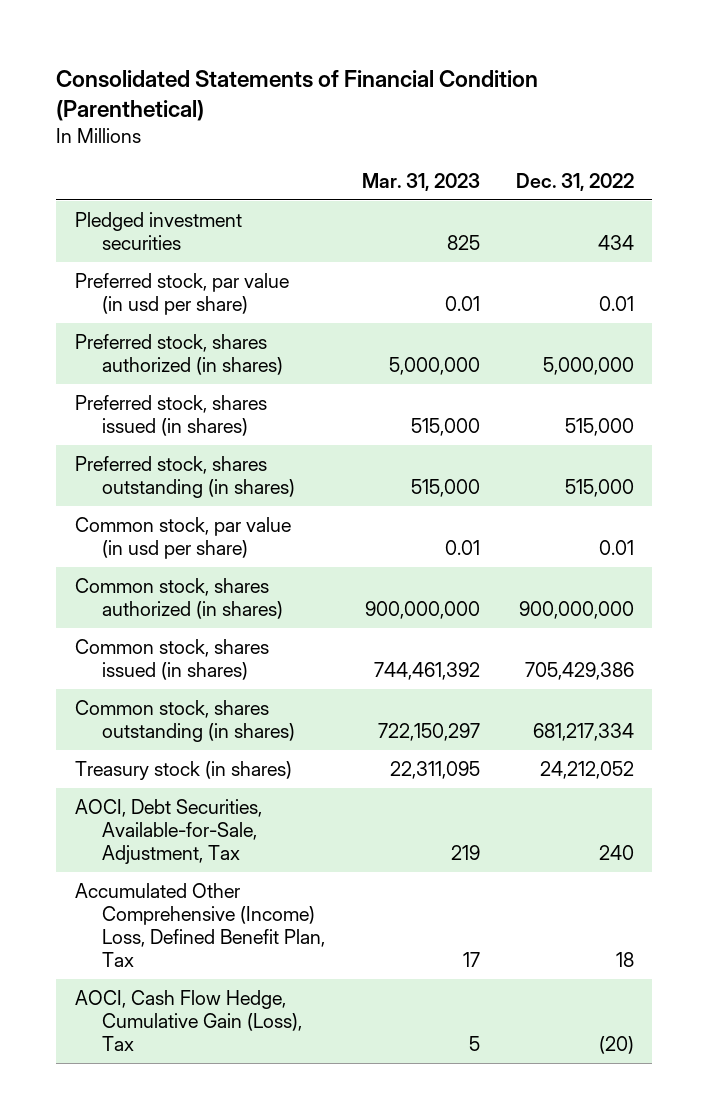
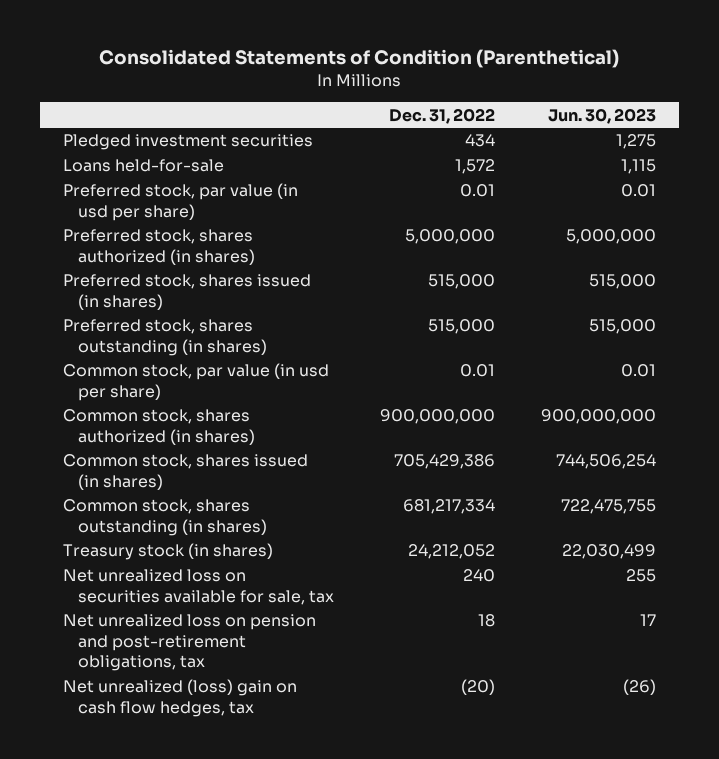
- Consolidated Statements of Financial Condition (Parenthetical)
+ Consolidated Statements of Condition (Parenthetical)
- | Mar. 31, 2023 | Dec. 31, 2022
+ | Dec. 31, 2022 | Jun. 30, 2023
+ Loans held-for-sale | 1,572 | 1,115
- AOCI, Debt Securities, Available-for-Sale, Adjustment, Tax | 219 | 240
- Accumulated Other Comprehensive (Income) Loss, Defined Benefit Plan, Tax | 17 | 18
- AOCI, Cash Flow Hedge, Cumulative Gain (Loss), Tax | 5 | (20)
+ Net unrealized loss on securities available for sale, tax | 240 | 255
+ Net unrealized loss on pension and post-retirement obligations, tax | 18 | 17
+ Net unrealized (loss) gain on cash flow hedges, tax | (20) | (26)

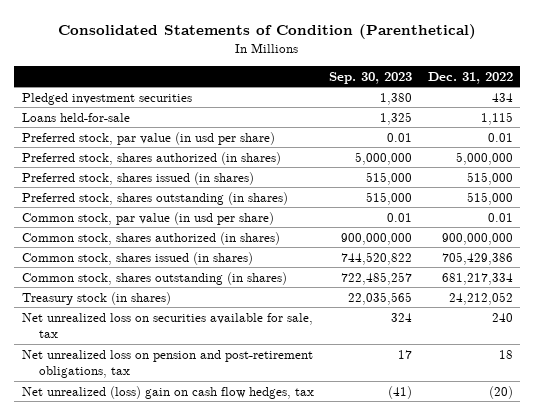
- | Dec. 31, 2022 | Jun. 30, 2023
+ | Sep. 30, 2023 | Dec. 31, 2022
- Loans held-for-sale | 1,572 | 1,115
+ Loans held-for-sale | 1,325 | 1,115

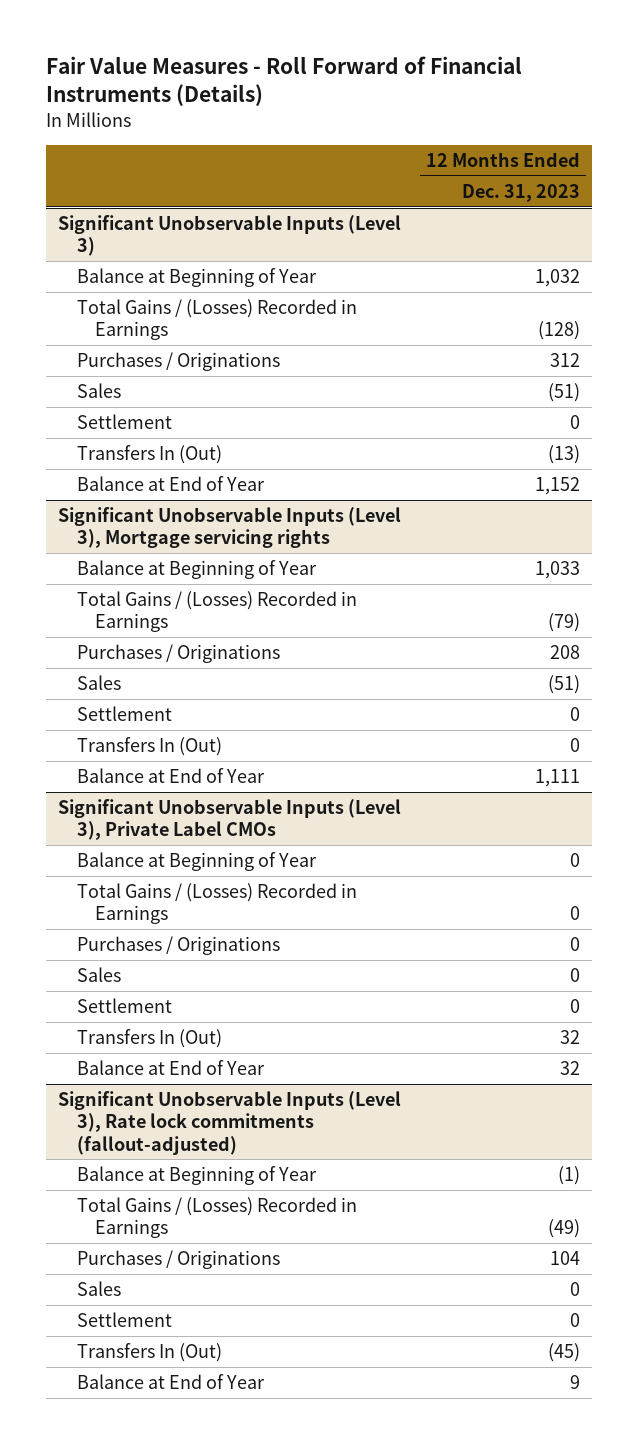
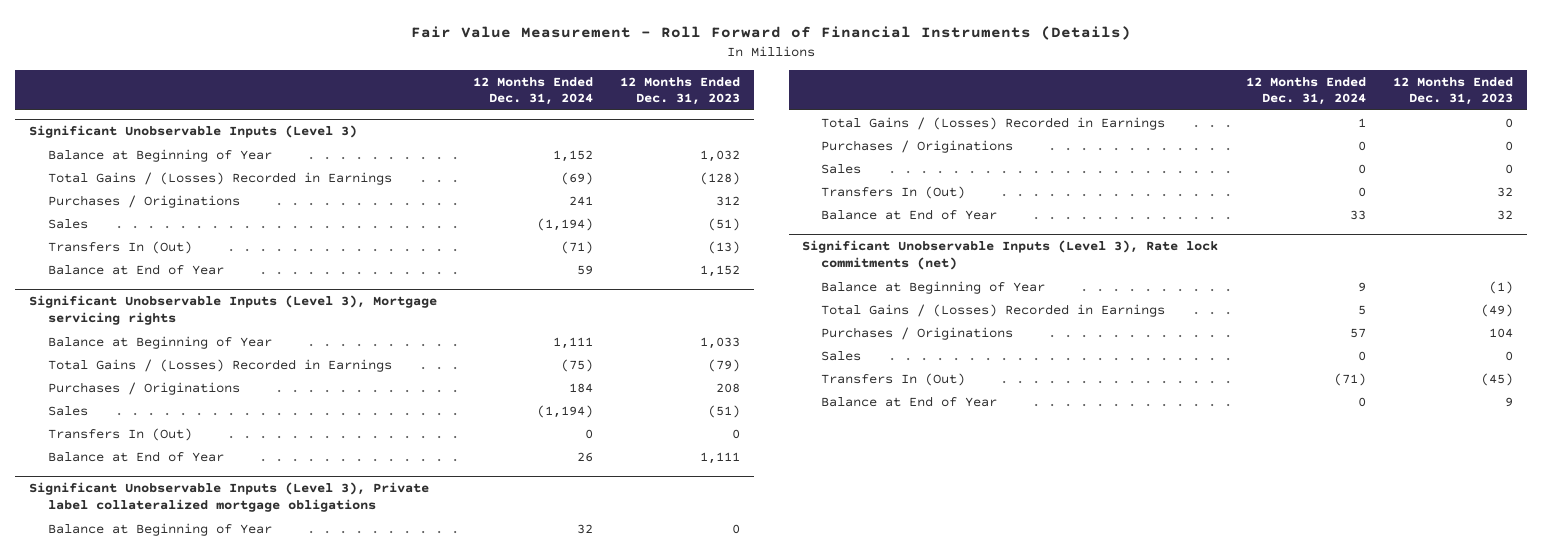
- Fair Value Measures - Roll Forward of Financial Instruments (Details)
+ Fair Value Measurement - Roll Forward of Financial Instruments (Details)
- | 12 Months Ended Dec. 31, 2023
+ | 12 Months Ended Dec. 31, 2024 | 12 Months Ended Dec. 31, 2023
@ Significant Unobservable Inputs (Level 3)
- Settlement | 0
@ Significant Unobservable Inputs (Level 3), Mortgage servicing rights
- Settlement | 0
- Significant Unobservable Inputs (Level 3), Private Label CMOs
+ Significant Unobservable Inputs (Level 3), Private label collateralized mortgage obligations
- Settlement | 0
- Significant Unobservable Inputs (Level 3), Rate lock commitments (fallout-adjusted)
+ Significant Unobservable Inputs (Level 3), Rate lock commitments (net)
- Settlement | 0

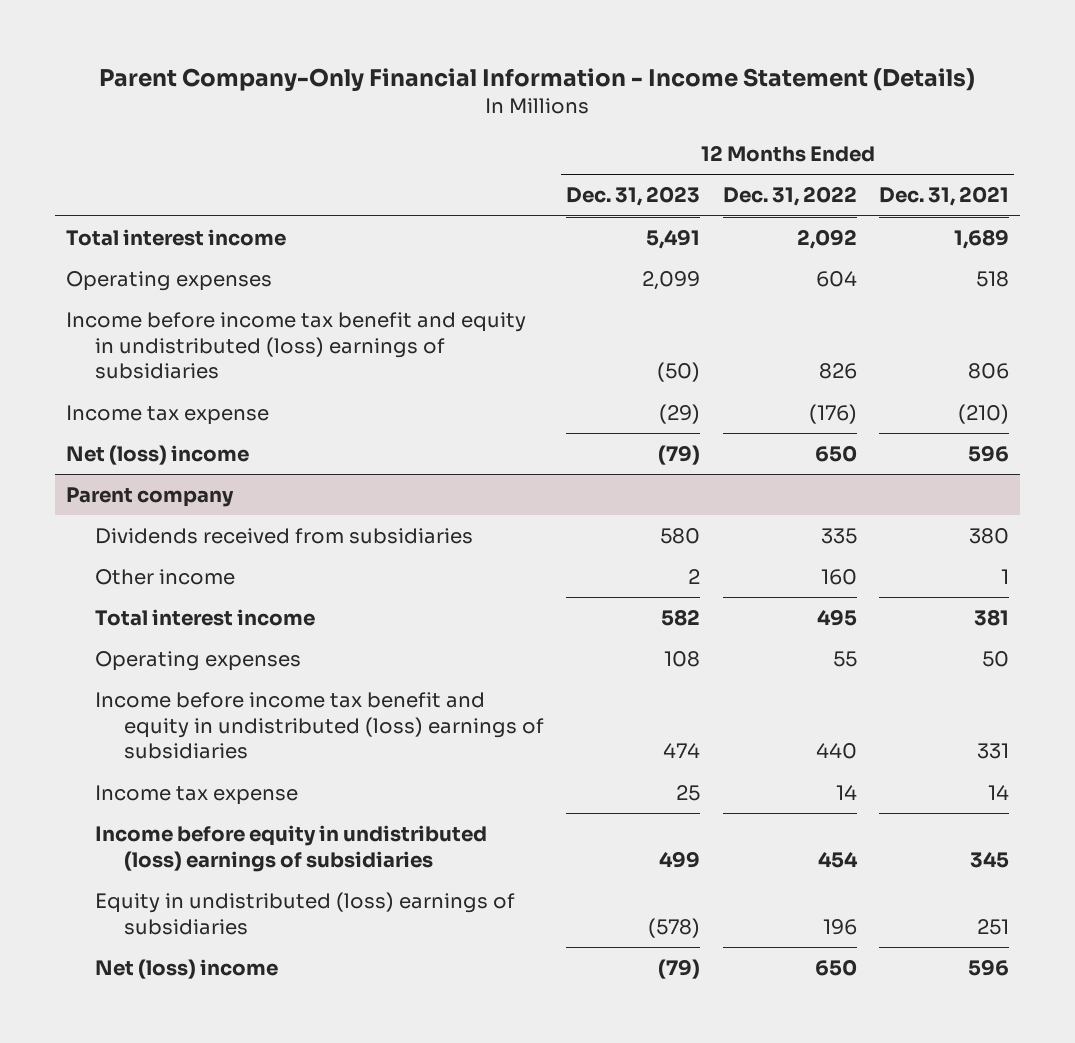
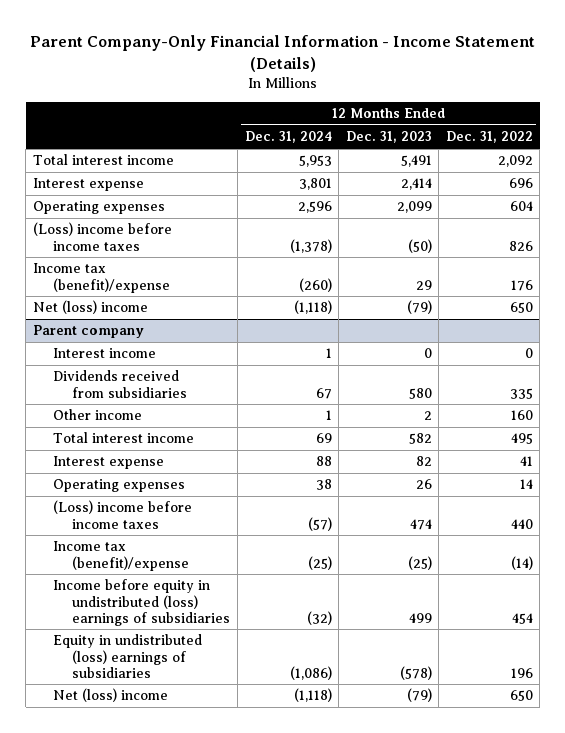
- | 12 Months Ended Dec. 31, 2023 | 12 Months Ended Dec. 31, 2022 | 12 Months Ended Dec. 31, 2021
+ | 12 Months Ended Dec. 31, 2024 | 12 Months Ended Dec. 31, 2023 | 12 Months Ended Dec. 31, 2022
+ Interest expense | 3,801 | 2,414 | 696
- Income before income tax benefit and equity in undistributed (loss) earnings of subsidiaries | (50) | 826 | 806
- Income tax expense | (29) | (176) | (210)
+ (Loss) income before income taxes | (1,378) | (50) | 826
+ Income tax (benefit)/expense | (260) | 29 | 176
@ Parent company
+ Interest income | 1 | 0 | 0
- Operating expenses | 108 | 55 | 50
- Income before income tax benefit and equity in undistributed (loss) earnings of subsidiaries | 474 | 440 | 331
- Income tax expense | 25 | 14 | 14
+ Interest expense | 88 | 82 | 41
+ Operating expenses | 38 | 26 | 14
+ (Loss) income before income taxes | (57) | 474 | 440
+ Income tax (benefit)/expense | (25) | (25) | (14)

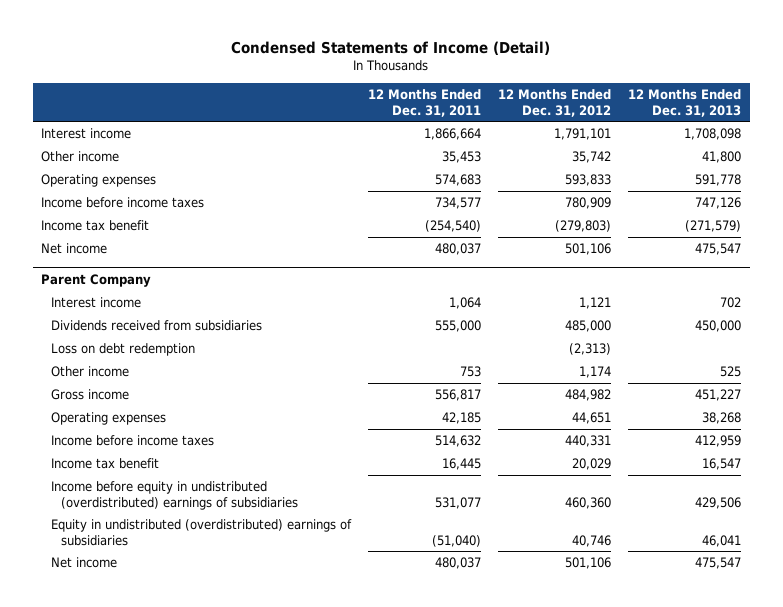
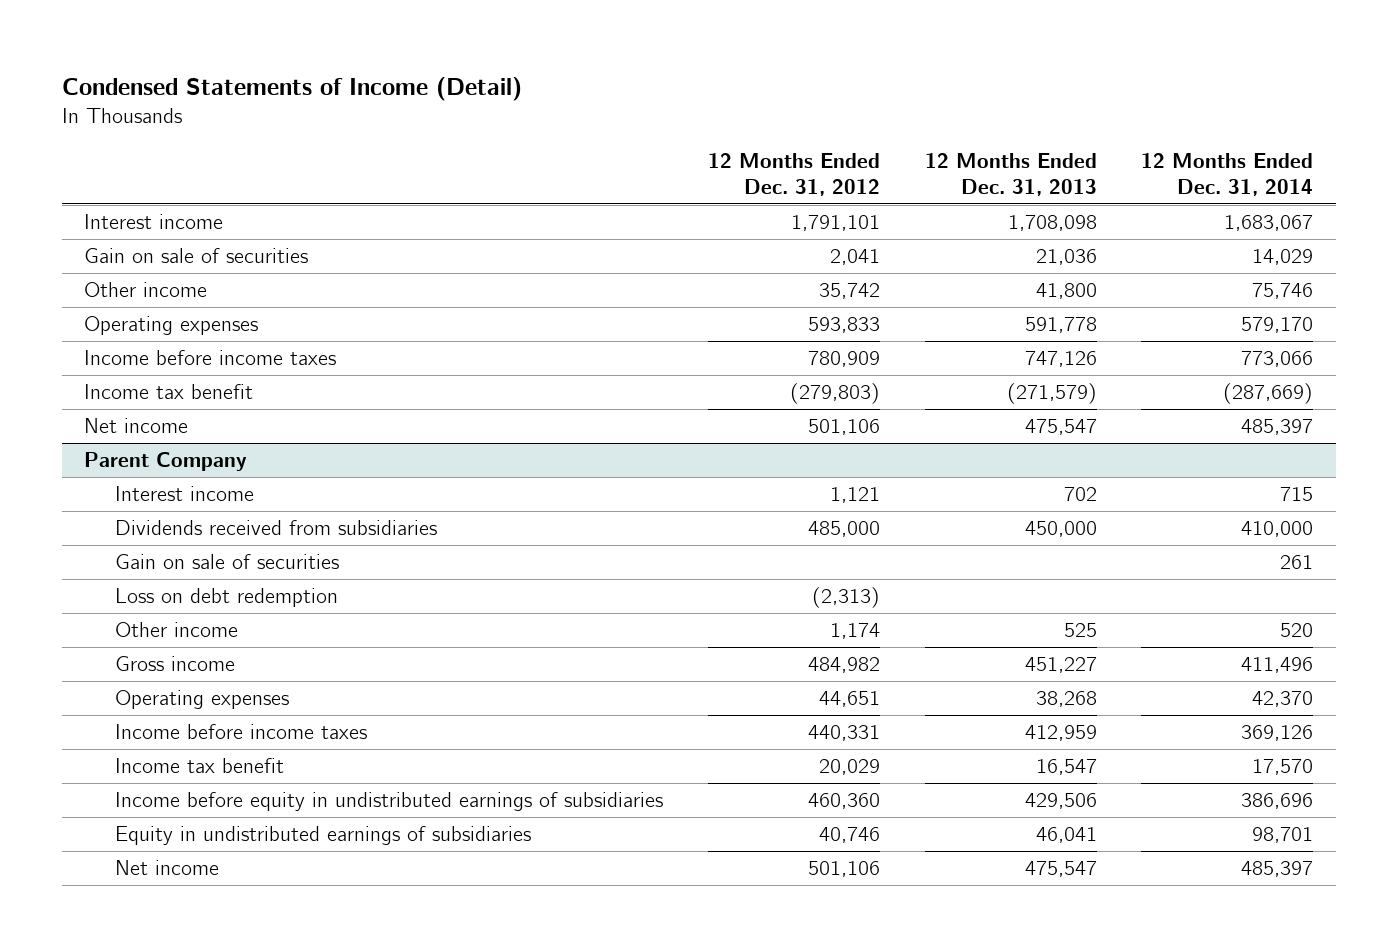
- | 12 Months Ended Dec. 31, 2011 | 12 Months Ended Dec. 31, 2012 | 12 Months Ended Dec. 31, 2013
+ | 12 Months Ended Dec. 31, 2012 | 12 Months Ended Dec. 31, 2013 | 12 Months Ended Dec. 31, 2014
+ Gain on sale of securities | 2,041 | 21,036 | 14,029
@ Parent Company
+ Gain on sale of securities | | | 261
- Income before equity in undistributed (overdistributed) earnings of subsidiaries | 531,077 | 460,360 | 429,506
- Equity in undistributed (overdistributed) earnings of subsidiaries | (51,040) | 40,746 | 46,041
+ Income before equity in undistributed earnings of subsidiaries | 460,360 | 429,506 | 386,696
+ Equity in undistributed earnings of subsidiaries | 40,746 | 46,041 | 98,701

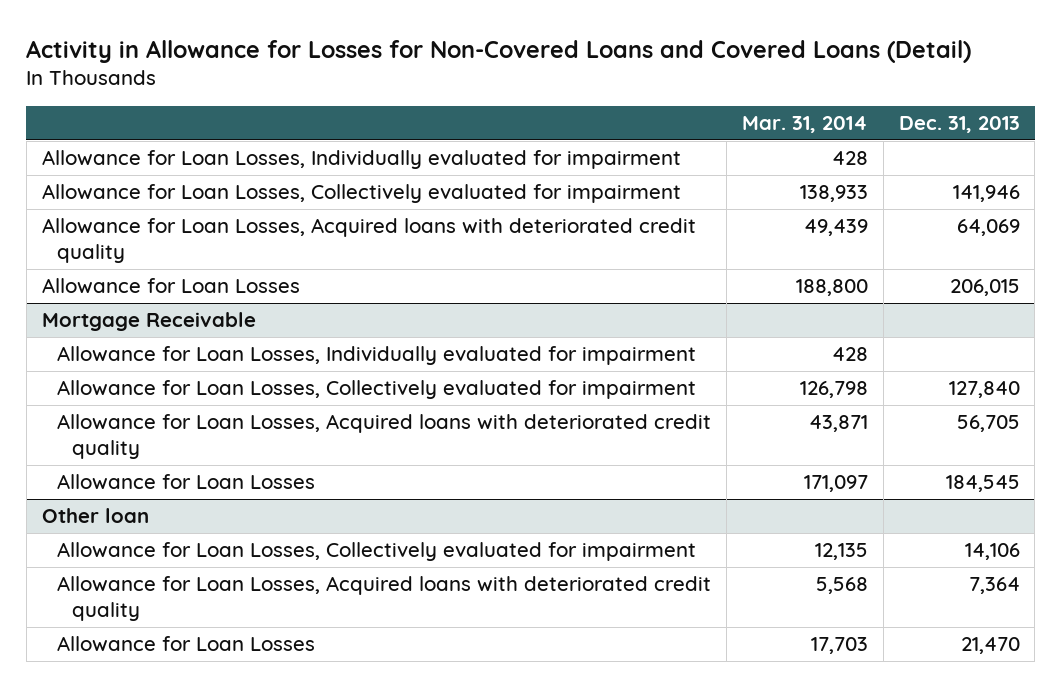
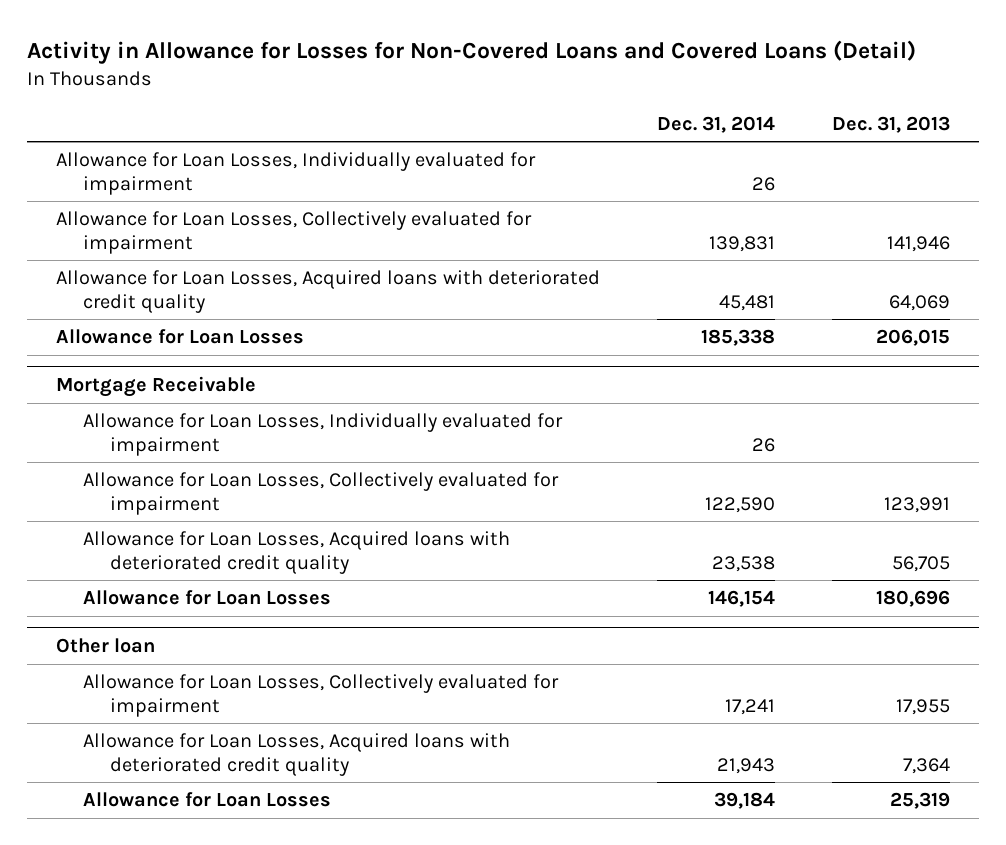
- | Mar. 31, 2014 | Dec. 31, 2013
+ | Dec. 31, 2014 | Dec. 31, 2013
@ Mortgage Receivable
- Allowance for Loan Losses, Collectively evaluated for impairment | 126,798 | 127,840
+ Allowance for Loan Losses, Collectively evaluated for impairment | 122,590 | 123,991
- Allowance for Loan Losses | 171,097 | 184,545
+ Allowance for Loan Losses | 146,154 | 180,696
@ Other loan
- Allowance for Loan Losses, Collectively evaluated for impairment | 12,135 | 14,106
+ Allowance for Loan Losses, Collectively evaluated for impairment | 17,241 | 17,955
- Allowance for Loan Losses | 17,703 | 21,470
+ Allowance for Loan Losses | 39,184 | 25,319

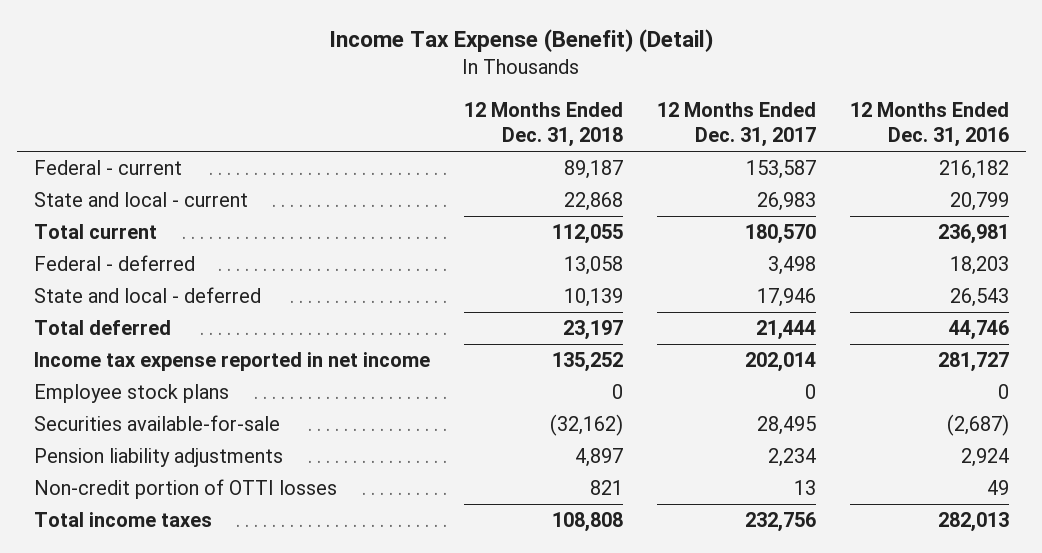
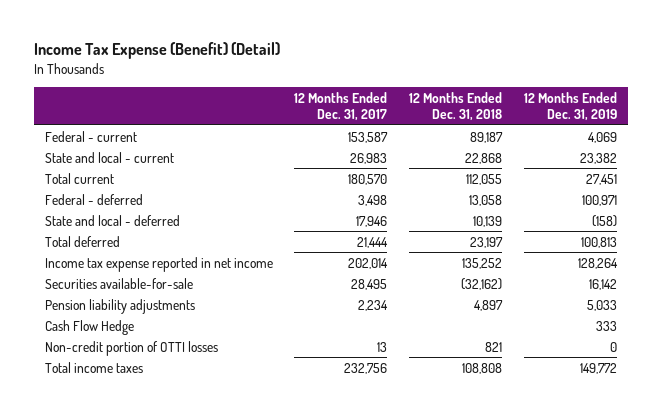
- | 12 Months Ended Dec. 31, 2018 | 12 Months Ended Dec. 31, 2017 | 12 Months Ended Dec. 31, 2016
+ | 12 Months Ended Dec. 31, 2017 | 12 Months Ended Dec. 31, 2018 | 12 Months Ended Dec. 31, 2019
- Employee stock plans | 0 | 0 | 0
+ Cash Flow Hedge | | | 333

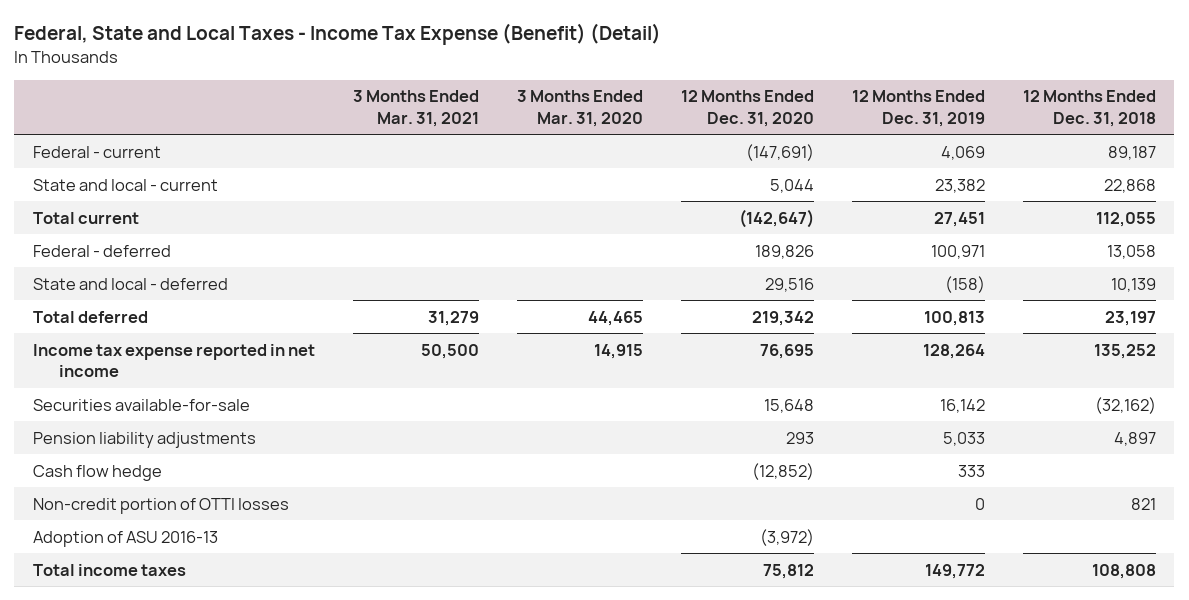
- Income Tax Expense (Benefit) (Detail)
+ Federal, State and Local Taxes - Income Tax Expense (Benefit) (Detail)
- | 12 Months Ended Dec. 31, 2017 | 12 Months Ended Dec. 31, 2018 | 12 Months Ended Dec. 31, 2019
+ | 3 Months Ended Mar. 31, 2021 | 3 Months Ended Mar. 31, 2020 | 12 Months Ended Dec. 31, 2020 | 12 Months Ended Dec. 31, 2019 | 12 Months Ended Dec. 31, 2018
- Cash Flow Hedge | | | 333
+ Cash flow hedge | | | (12,852) | 333 |
+ Adoption of ASU 2016-13 | | | (3,972) | |

